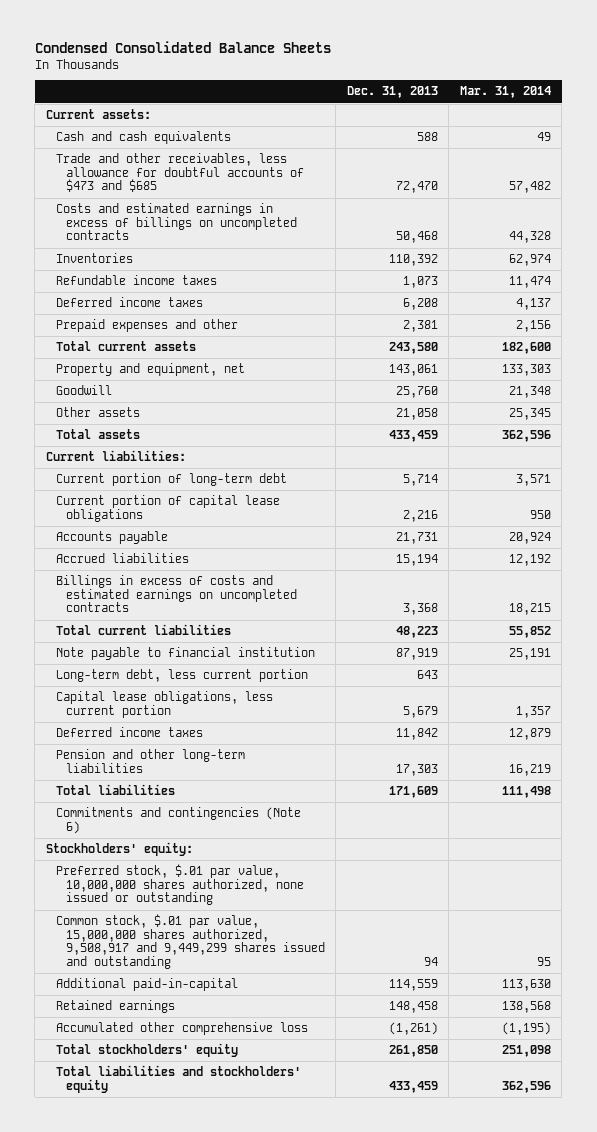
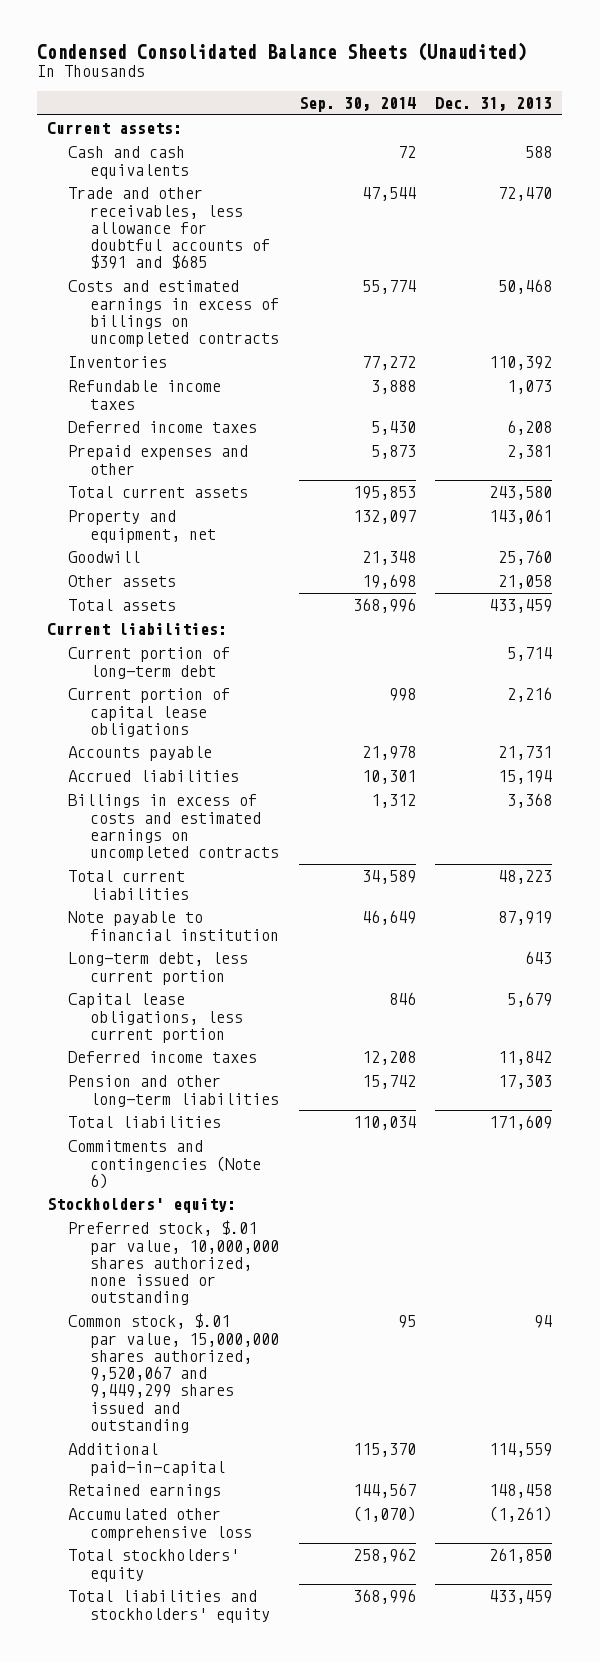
- Condensed Consolidated Balance Sheets
+ Condensed Consolidated Balance Sheets (Unaudited)
- | Dec. 31, 2013 | Mar. 31, 2014
+ | Sep. 30, 2014 | Dec. 31, 2013
- Trade and other receivables, less allowance for doubtful accounts of $473 and $685 | 72,470 | 57,482
+ Trade and other receivables, less allowance for doubtful accounts of $391 and $685 | 47,544 | 72,470
- Common stock, $.01 par value, 15,000,000 shares authorized, 9,508,917 and 9,449,299 shares issued and outstanding | 94 | 95
+ Common stock, $.01 par value, 15,000,000 shares authorized, 9,520,067 and 9,449,299 shares issued and outstanding | 95 | 94

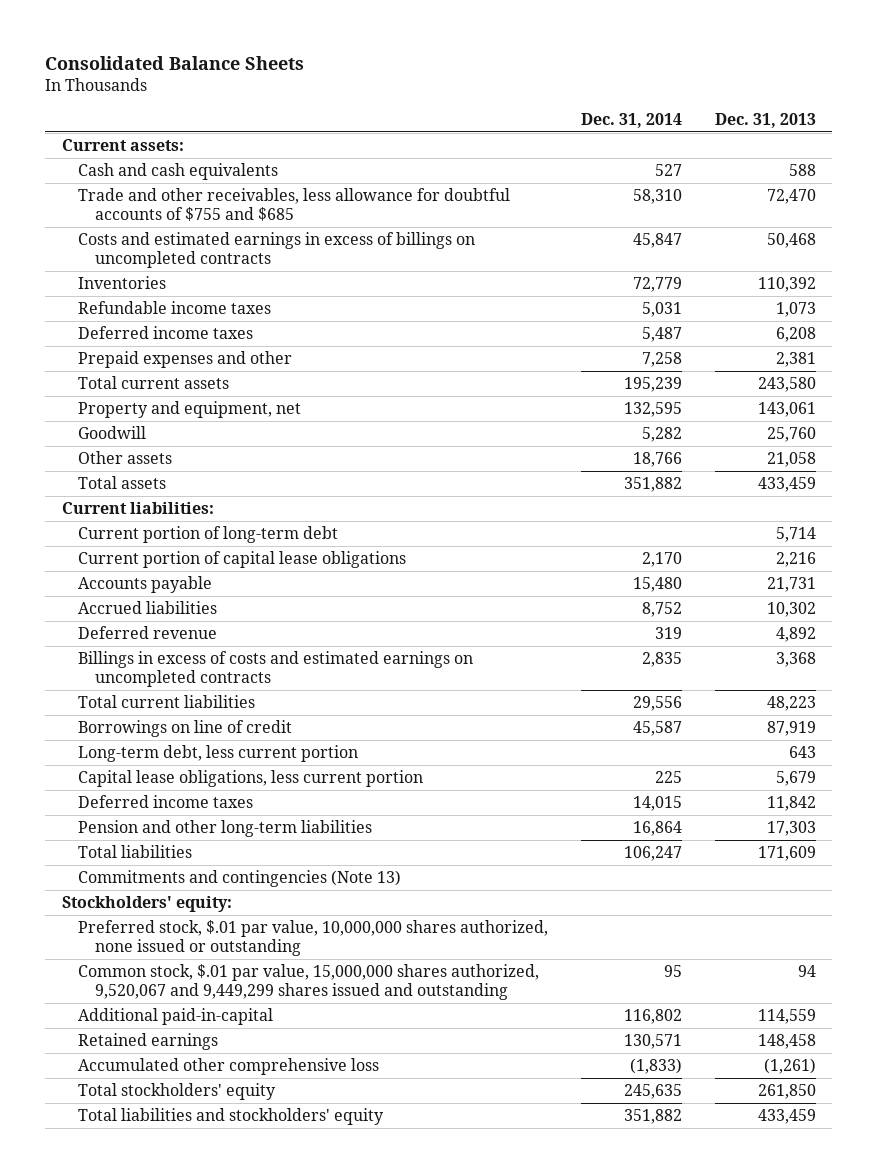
- Condensed Consolidated Balance Sheets (Unaudited)
+ Consolidated Balance Sheets
- | Sep. 30, 2014 | Dec. 31, 2013
+ | Dec. 31, 2014 | Dec. 31, 2013
- Trade and other receivables, less allowance for doubtful accounts of $391 and $685 | 47,544 | 72,470
+ Trade and other receivables, less allowance for doubtful accounts of $755 and $685 | 58,310 | 72,470
- Accrued liabilities | 10,301 | 15,194
+ Accrued liabilities | 8,752 | 10,302
+ Deferred revenue | 319 | 4,892
- Note payable to financial institution | 46,649 | 87,919
+ Borrowings on line of credit | 45,587 | 87,919
- Commitments and contingencies (Note 6)
+ Commitments and contingencies (Note 13)

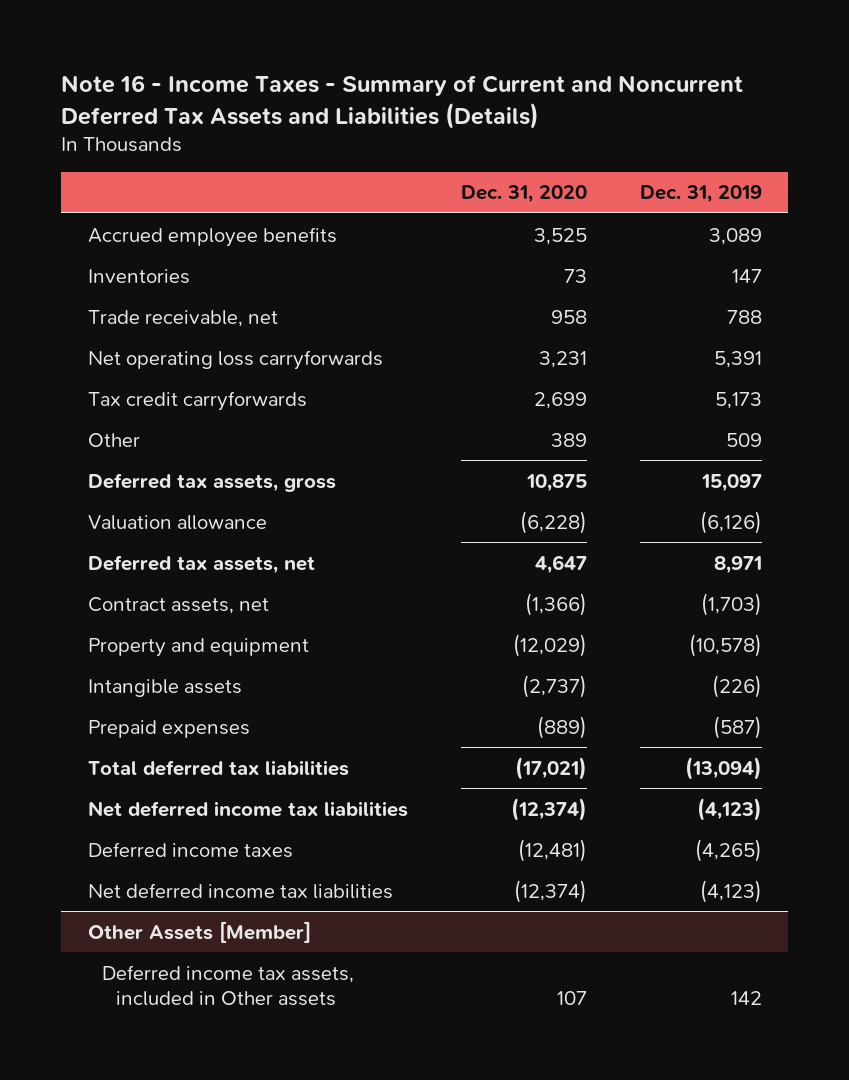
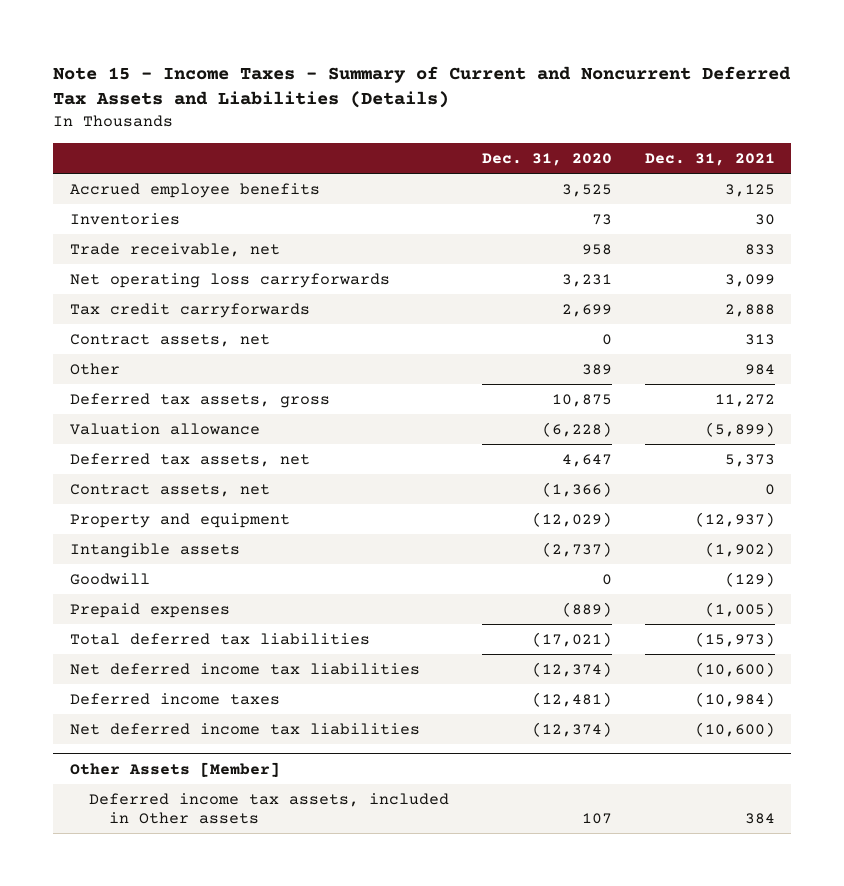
- Note 16 - Income Taxes - Summary of Current and Noncurrent Deferred Tax Assets and Liabilities (Details)
+ Note 15 - Income Taxes - Summary of Current and Noncurrent Deferred Tax Assets and Liabilities (Details)
- | Dec. 31, 2020 | Dec. 31, 2019
+ | Dec. 31, 2020 | Dec. 31, 2021
+ Contract assets, net | 0 | 313
+ Goodwill | 0 | (129)

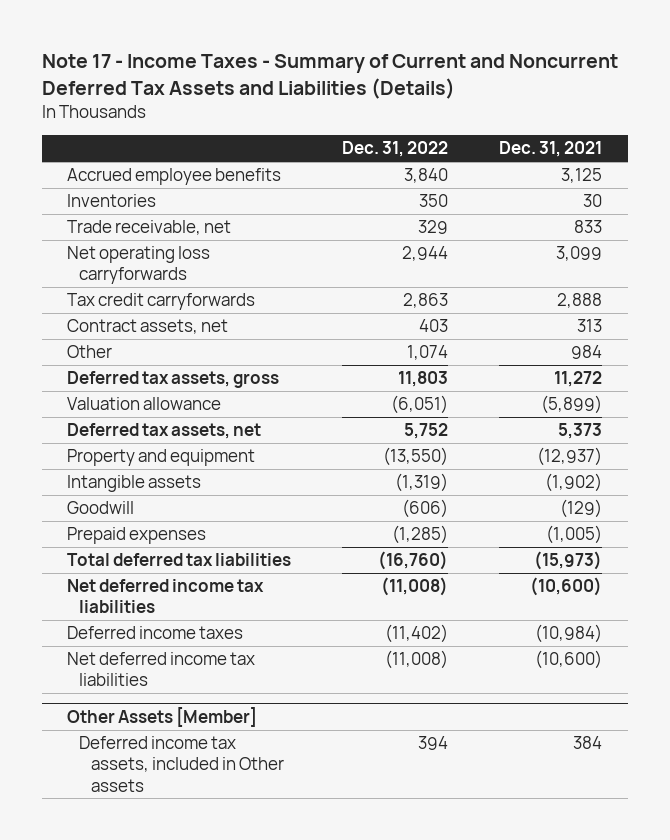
- Note 15 - Income Taxes - Summary of Current and Noncurrent Deferred Tax Assets and Liabilities (Details)
+ Note 17 - Income Taxes - Summary of Current and Noncurrent Deferred Tax Assets and Liabilities (Details)
- | Dec. 31, 2020 | Dec. 31, 2021
+ | Dec. 31, 2022 | Dec. 31, 2021
- Contract assets, net | (1,366) | 0

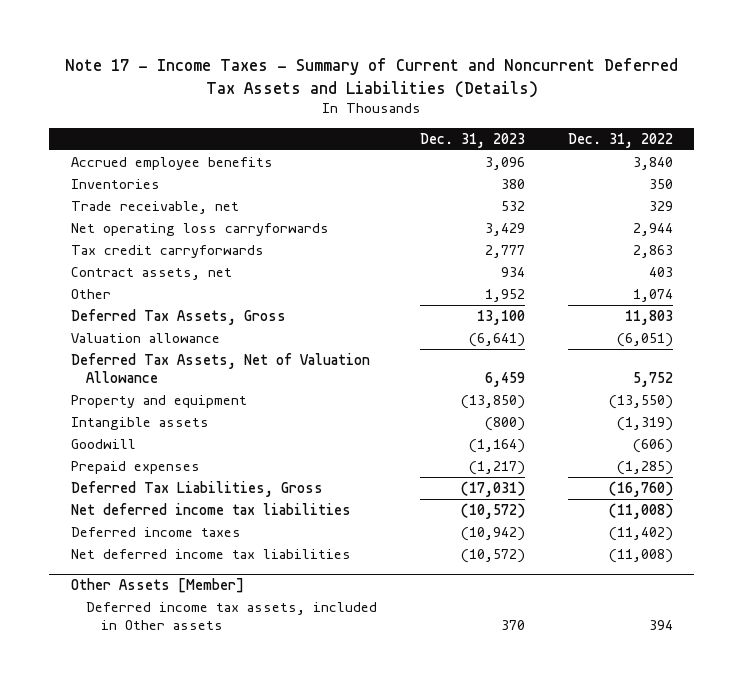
- | Dec. 31, 2022 | Dec. 31, 2021
+ | Dec. 31, 2023 | Dec. 31, 2022
- Deferred tax assets, gross | 11,803 | 11,272
+ Deferred Tax Assets, Gross | 13,100 | 11,803
- Deferred tax assets, net | 5,752 | 5,373
+ Deferred Tax Assets, Net of Valuation Allowance | 6,459 | 5,752
- Total deferred tax liabilities | (16,760) | (15,973)
+ Deferred Tax Liabilities, Gross | (17,031) | (16,760)

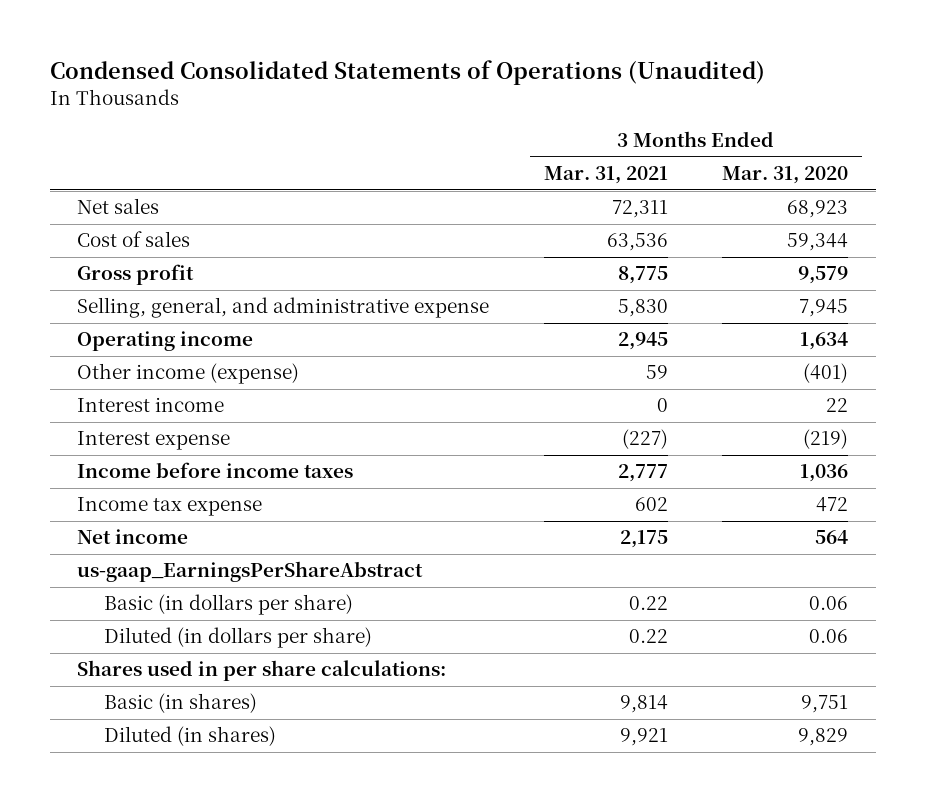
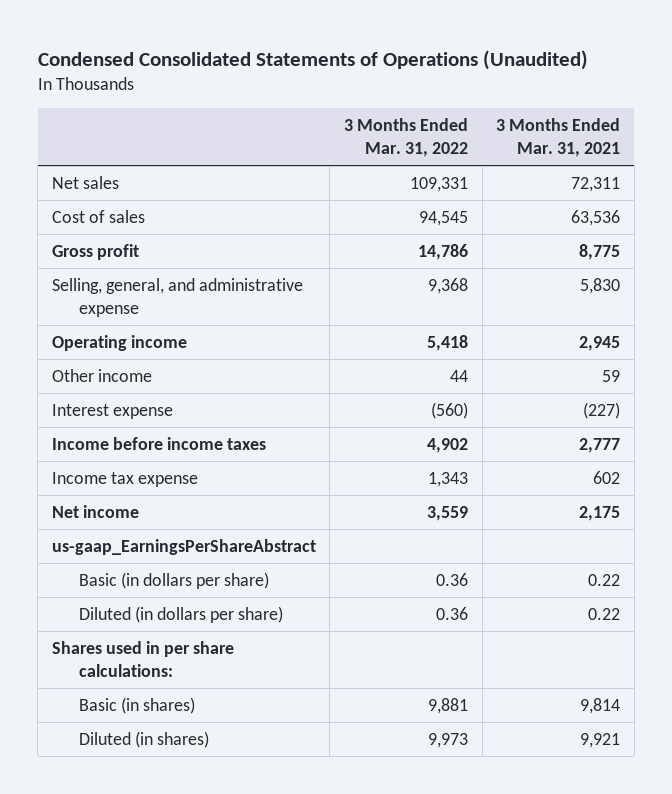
- | 3 Months Ended Mar. 31, 2021 | 3 Months Ended Mar. 31, 2020
+ | 3 Months Ended Mar. 31, 2022 | 3 Months Ended Mar. 31, 2021
- Other income (expense) | 59 | (401)
- Interest income | 0 | 22
+ Other income | 44 | 59

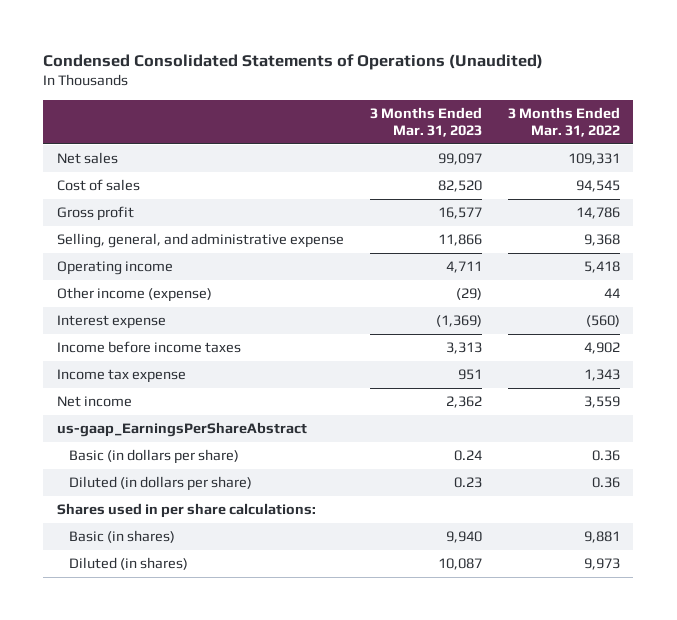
- | 3 Months Ended Mar. 31, 2022 | 3 Months Ended Mar. 31, 2021
+ | 3 Months Ended Mar. 31, 2023 | 3 Months Ended Mar. 31, 2022
- Other income | 44 | 59
+ Other income (expense) | (29) | 44

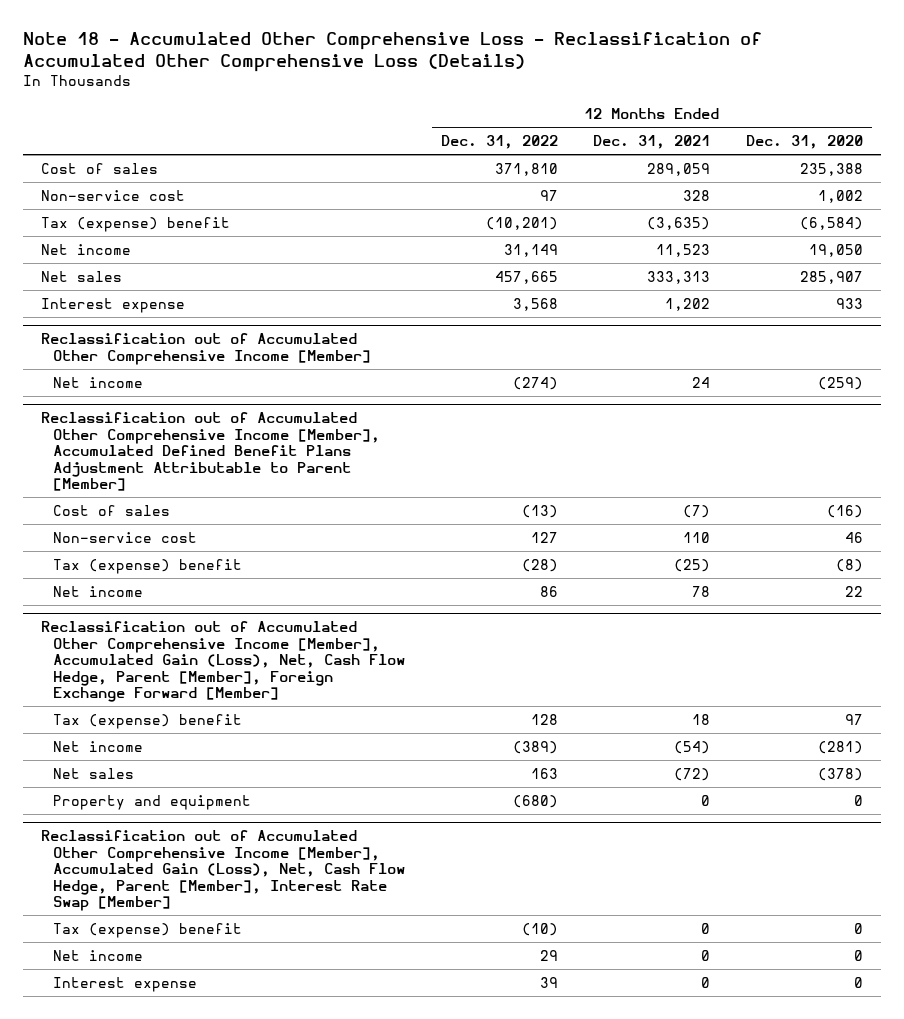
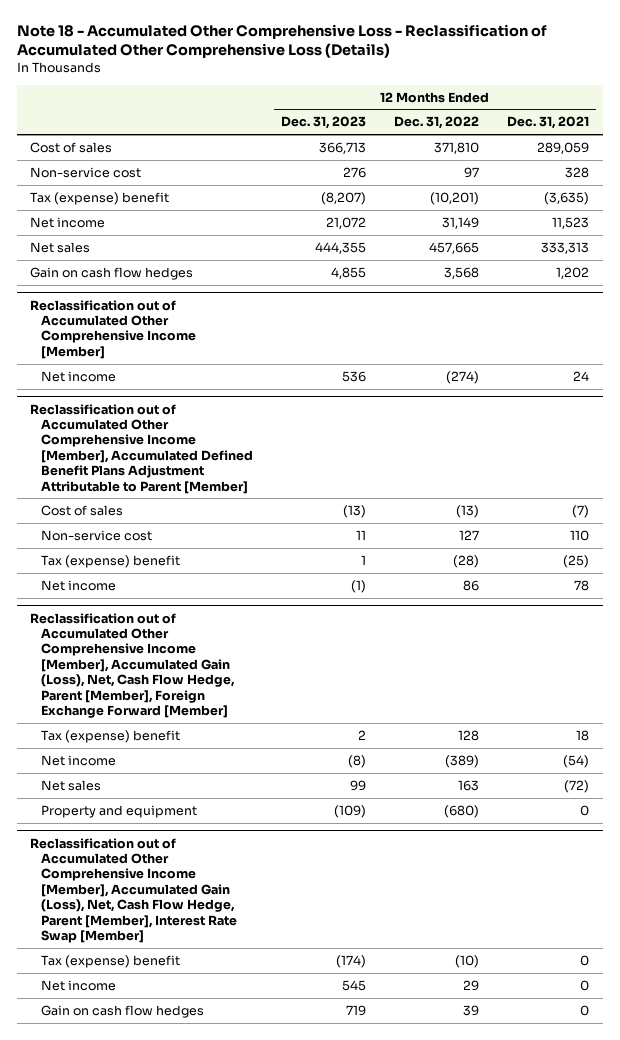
- | 12 Months Ended Dec. 31, 2022 | 12 Months Ended Dec. 31, 2021 | 12 Months Ended Dec. 31, 2020
+ | 12 Months Ended Dec. 31, 2023 | 12 Months Ended Dec. 31, 2022 | 12 Months Ended Dec. 31, 2021
- Interest expense | 3,568 | 1,202 | 933
+ Gain on cash flow hedges | 4,855 | 3,568 | 1,202
@ Reclassification out of Accumulated Other Comprehensive Income [Member], Accumulated Gain (Loss), Net, Cash Flow Hedge, Parent [Member], Interest Rate Swap [Member]
- Interest expense | 39 | 0 | 0
+ Gain on cash flow hedges | 719 | 39 | 0

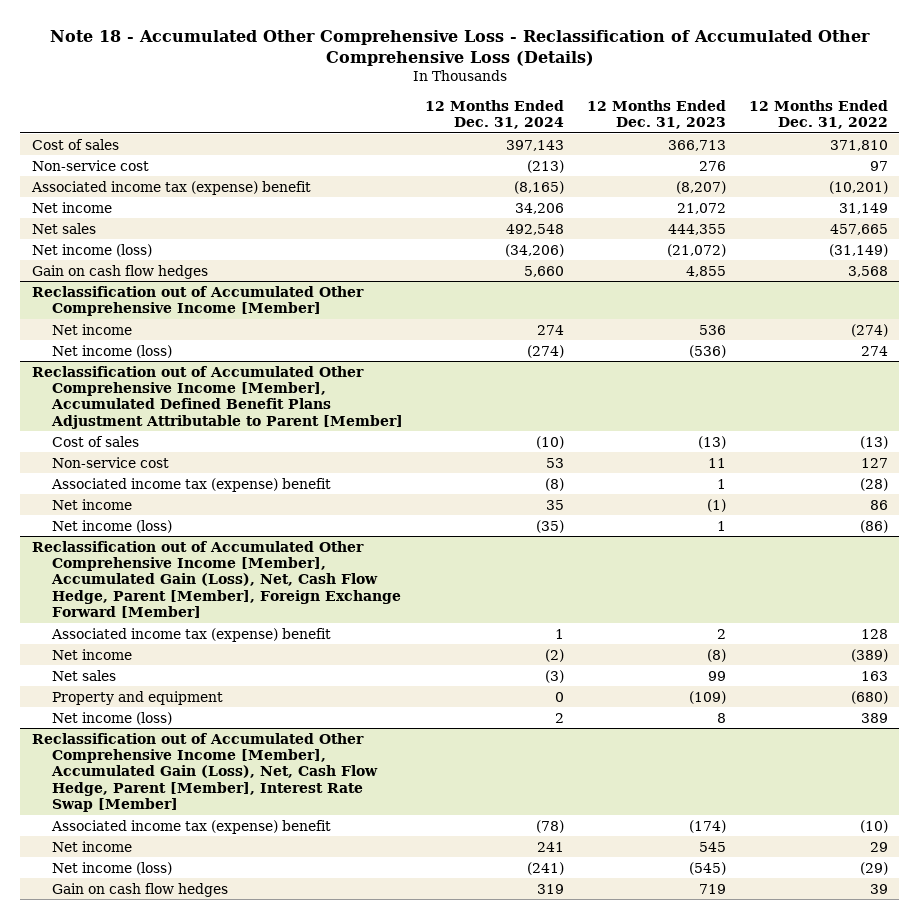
- | 12 Months Ended Dec. 31, 2023 | 12 Months Ended Dec. 31, 2022 | 12 Months Ended Dec. 31, 2021
+ | 12 Months Ended Dec. 31, 2024 | 12 Months Ended Dec. 31, 2023 | 12 Months Ended Dec. 31, 2022
- Tax (expense) benefit | (8,207) | (10,201) | (3,635)
+ Associated income tax (expense) benefit | (8,165) | (8,207) | (10,201)
+ Net income (loss) | (34,206) | (21,072) | (31,149)
@ Reclassification out of Accumulated Other Comprehensive Income [Member]
+ Net income (loss) | (274) | (536) | 274
@ Reclassification out of Accumulated Other Comprehensive Income [Member], Accumulated Defined Benefit Plans Adjustment Attributable to Parent [Member]
- Tax (expense) benefit | 1 | (28) | (25)
+ Associated income tax (expense) benefit | (8) | 1 | (28)
+ Net income (loss) | (35) | 1 | (86)
@ Reclassification out of Accumulated Other Comprehensive Income [Member], Accumulated Gain (Loss), Net, Cash Flow Hedge, Parent [Member], Foreign Exchange Forward [Member]
- Tax (expense) benefit | 2 | 128 | 18
+ Associated income tax (expense) benefit | 1 | 2 | 128
+ Net income (loss) | 2 | 8 | 389
@ Reclassification out of Accumulated Other Comprehensive Income [Member], Accumulated Gain (Loss), Net, Cash Flow Hedge, Parent [Member], Interest Rate Swap [Member]
- Tax (expense) benefit | (174) | (10) | 0
+ Associated income tax (expense) benefit | (78) | (174) | (10)
+ Net income (loss) | (241) | (545) | (29)

